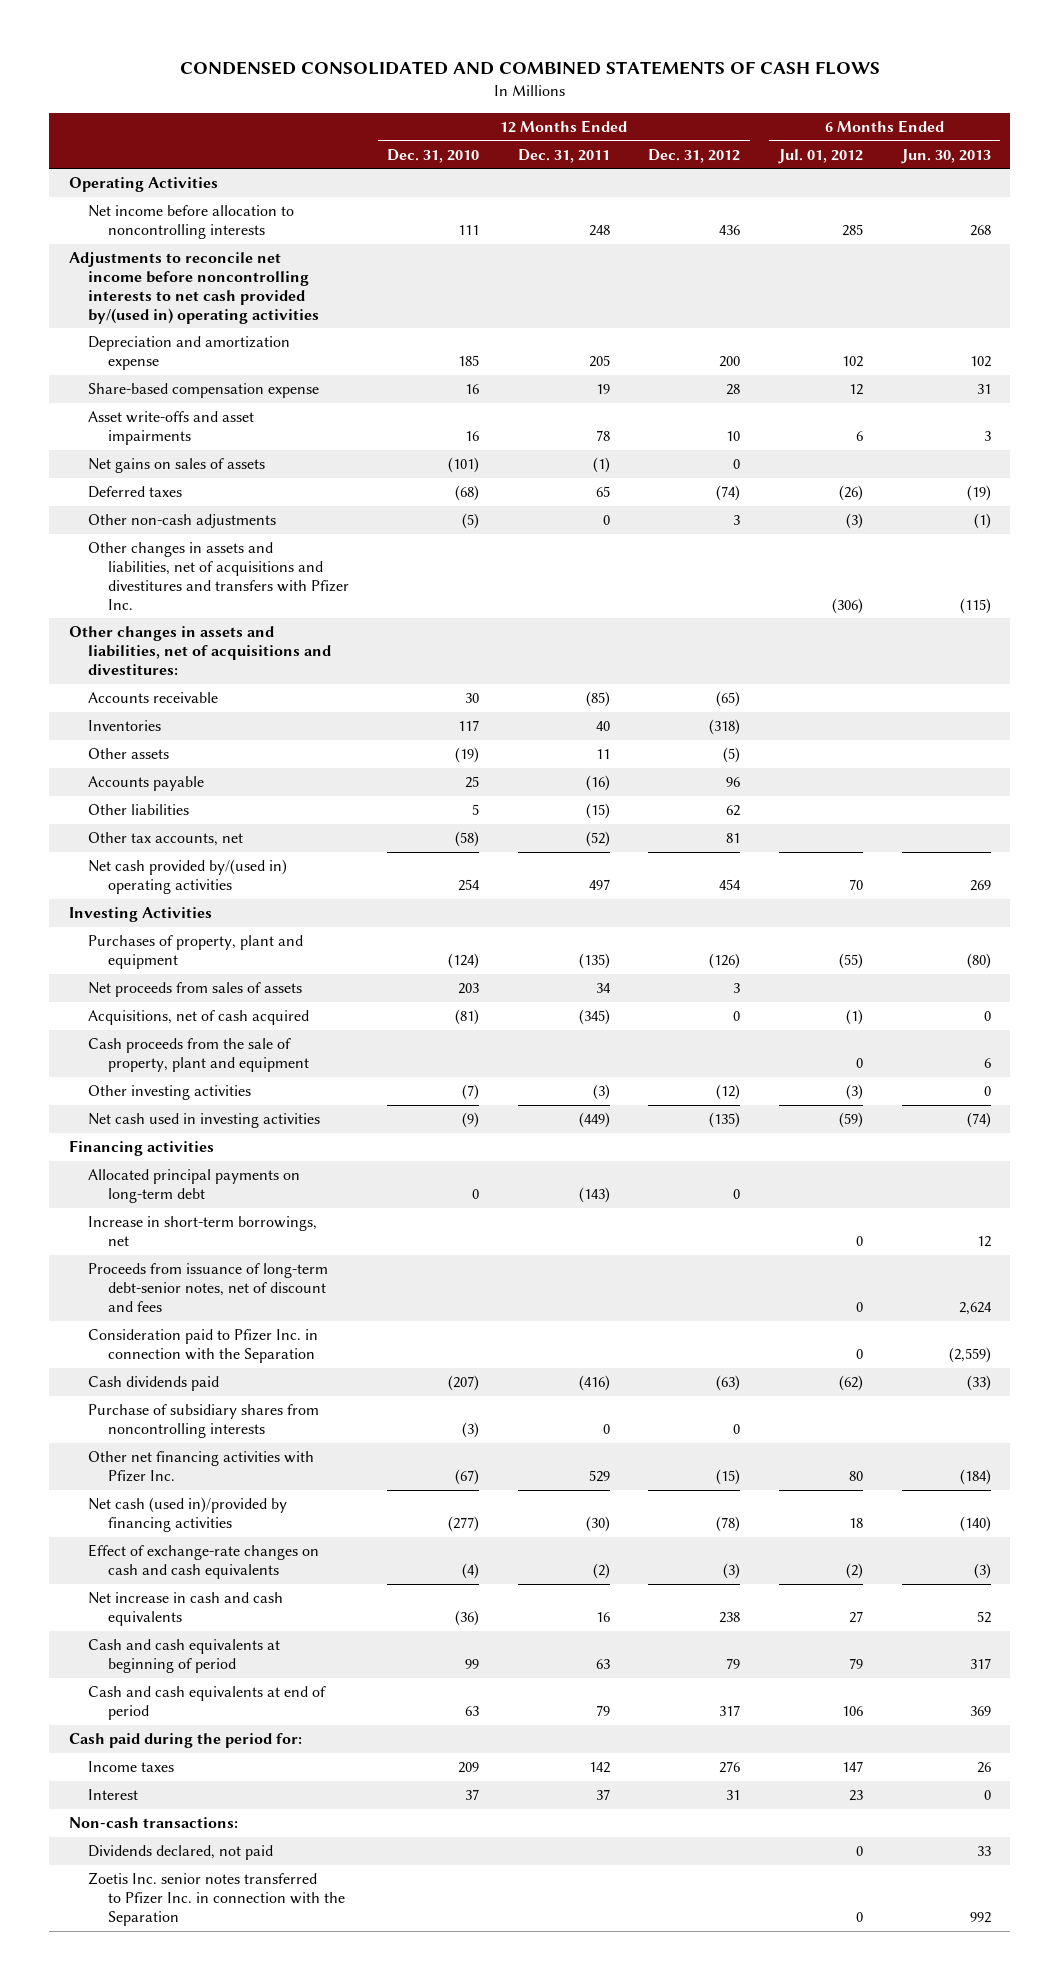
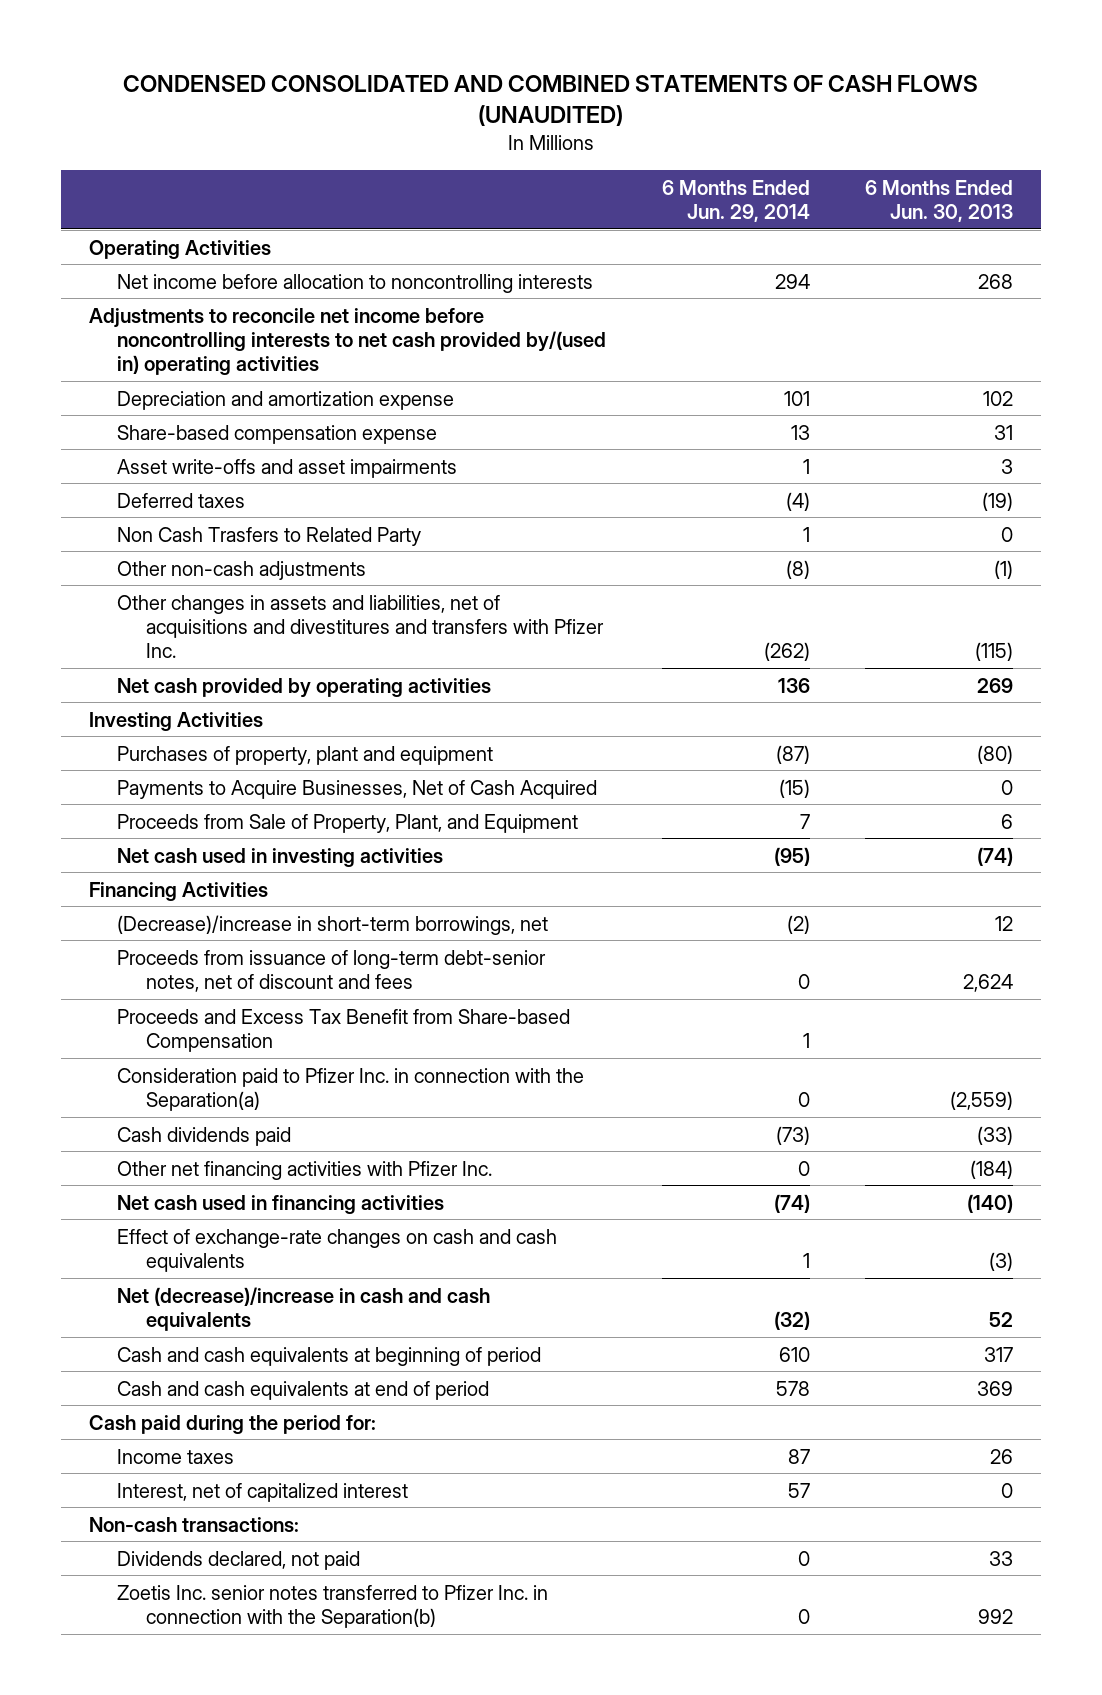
- CONDENSED CONSOLIDATED AND COMBINED STATEMENTS OF CASH FLOWS
+ CONDENSED CONSOLIDATED AND COMBINED STATEMENTS OF CASH FLOWS (UNAUDITED)
- | 12 Months Ended Dec. 31, 2010 | 12 Months Ended Dec. 31, 2011 | 12 Months Ended Dec. 31, 2012 | 6 Months Ended Jul. 01, 2012 | 6 Months Ended Jun. 30, 2013
+ | 6 Months Ended Jun. 29, 2014 | 6 Months Ended Jun. 30, 2013
- Net gains on sales of assets | (101) | (1) | 0 | |
+ Non Cash Trasfers to Related Party | 1 | 0
- Other changes in assets and liabilities, net of acquisitions and divestitures:
- Accounts receivable | 30 | (85) | (65) | |
- Inventories | 117 | 40 | (318) | |
- Other assets | (19) | 11 | (5) | |
- Accounts payable | 25 | (16) | 96 | |
- Other liabilities | 5 | (15) | 62 | |
- Other tax accounts, net | (58) | (52) | 81 | |
- Net cash provided by/(used in) operating activities | 254 | 497 | 454 | 70 | 269
+ Net cash provided by operating activities | 136 | 269
- Net proceeds from sales of assets | 203 | 34 | 3 | |
- Acquisitions, net of cash acquired | (81) | (345) | 0 | (1) | 0
- Cash proceeds from the sale of property, plant and equipment | | | | 0 | 6
- Other investing activities | (7) | (3) | (12) | (3) | 0
+ Payments to Acquire Businesses, Net of Cash Acquired | (15) | 0
+ Proceeds from Sale of Property, Plant, and Equipment | 7 | 6
- Financing activities
- Allocated principal payments on long-term debt | 0 | (143) | 0 | |
- Increase in short-term borrowings, net | | | | 0 | 12
+ Financing Activities
+ (Decrease)/increase in short-term borrowings, net | (2) | 12
- Consideration paid to Pfizer Inc. in connection with the Separation | | | | 0 | (2,559)
+ Proceeds and Excess Tax Benefit from Share-based Compensation | 1 |
+ Consideration paid to Pfizer Inc. in connection with the Separation(a) | 0 | (2,559)
- Purchase of subsidiary shares from noncontrolling interests | (3) | 0 | 0 | |
- Net cash (used in)/provided by financing activities | (277) | (30) | (78) | 18 | (140)
+ Net cash used in financing activities | (74) | (140)
- Net increase in cash and cash equivalents | (36) | 16 | 238 | 27 | 52
+ Net (decrease)/increase in cash and cash equivalents | (32) | 52
- Interest | 37 | 37 | 31 | 23 | 0
+ Interest, net of capitalized interest | 57 | 0
- Zoetis Inc. senior notes transferred to Pfizer Inc. in connection with the Separation | | | | 0 | 992
+ Zoetis Inc. senior notes transferred to Pfizer Inc. in connection with the Separation(b) | 0 | 992

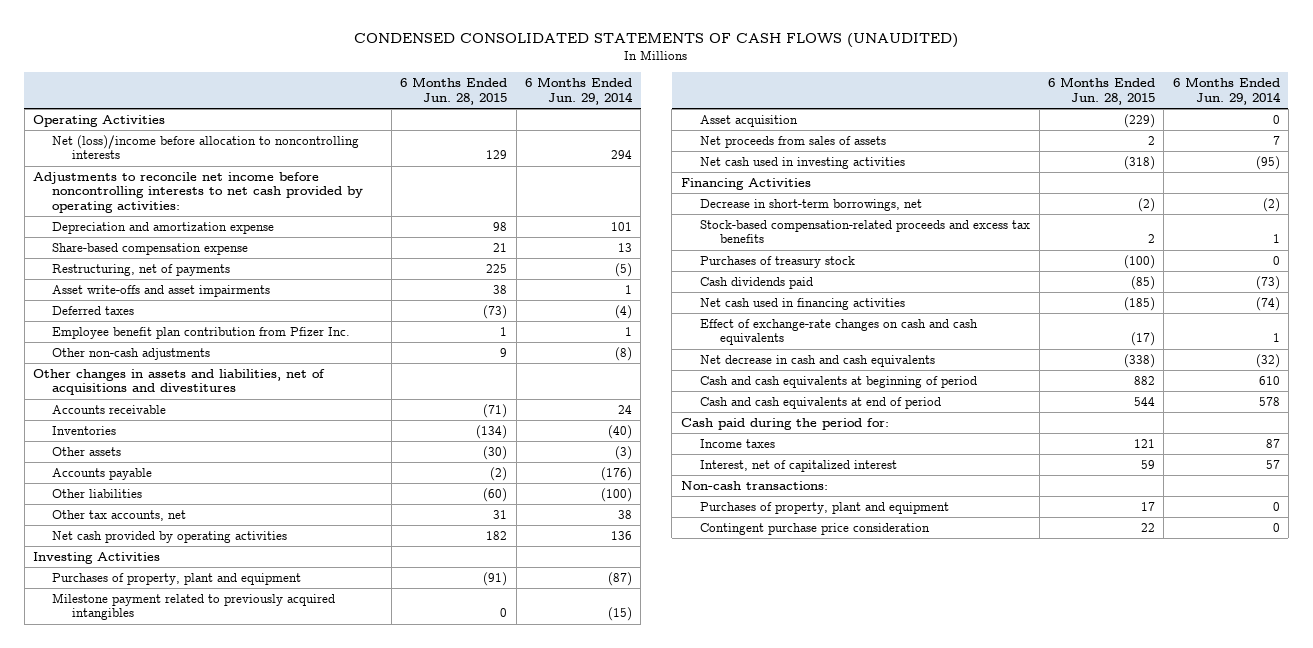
- CONDENSED CONSOLIDATED AND COMBINED STATEMENTS OF CASH FLOWS (UNAUDITED)
+ CONDENSED CONSOLIDATED STATEMENTS OF CASH FLOWS (UNAUDITED)
- | 6 Months Ended Jun. 29, 2014 | 6 Months Ended Jun. 30, 2013
+ | 6 Months Ended Jun. 28, 2015 | 6 Months Ended Jun. 29, 2014
- Net income before allocation to noncontrolling interests | 294 | 268
- Adjustments to reconcile net income before noncontrolling interests to net cash provided by/(used in) operating activities
+ Net (loss)/income before allocation to noncontrolling interests | 129 | 294
+ Adjustments to reconcile net income before noncontrolling interests to net cash provided by operating activities:
+ Restructuring, net of payments | 225 | (5)
- Non Cash Trasfers to Related Party | 1 | 0
+ Employee benefit plan contribution from Pfizer Inc. | 1 | 1
- Other changes in assets and liabilities, net of acquisitions and divestitures and transfers with Pfizer Inc. | (262) | (115)
+ Other changes in assets and liabilities, net of acquisitions and divestitures
+ Accounts receivable | (71) | 24
+ Inventories | (134) | (40)
+ Other assets | (30) | (3)
+ Accounts payable | (2) | (176)
+ Other liabilities | (60) | (100)
+ Other tax accounts, net | 31 | 38
- Payments to Acquire Businesses, Net of Cash Acquired | (15) | 0
- Proceeds from Sale of Property, Plant, and Equipment | 7 | 6
+ Milestone payment related to previously acquired intangibles | 0 | (15)
+ Asset acquisition | (229) | 0
+ Net proceeds from sales of assets | 2 | 7
- (Decrease)/increase in short-term borrowings, net | (2) | 12
- Proceeds from issuance of long-term debt-senior notes, net of discount and fees | 0 | 2,624
- Proceeds and Excess Tax Benefit from Share-based Compensation | 1 |
- Consideration paid to Pfizer Inc. in connection with the Separation(a) | 0 | (2,559)
+ Decrease in short-term borrowings, net | (2) | (2)
+ Stock-based compensation-related proceeds and excess tax benefits | 2 | 1
+ Purchases of treasury stock | (100) | 0
- Other net financing activities with Pfizer Inc. | 0 | (184)
- Net (decrease)/increase in cash and cash equivalents | (32) | 52
+ Net decrease in cash and cash equivalents | (338) | (32)
- Dividends declared, not paid | 0 | 33
- Zoetis Inc. senior notes transferred to Pfizer Inc. in connection with the Separation(b) | 0 | 992
+ Purchases of property, plant and equipment | 17 | 0
+ Contingent purchase price consideration | 22 | 0

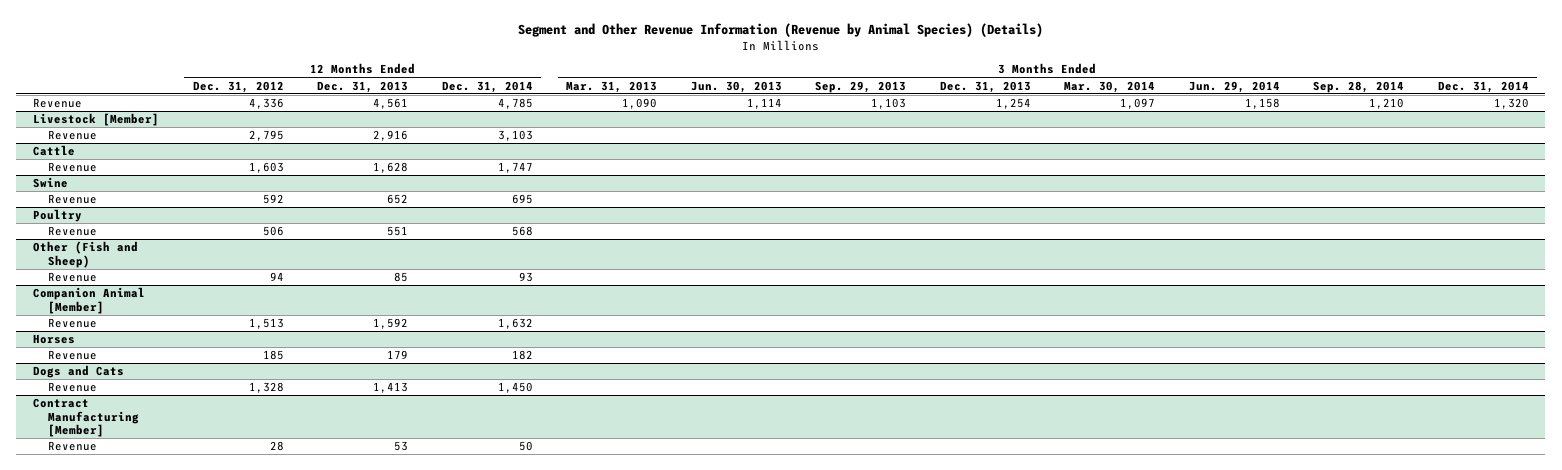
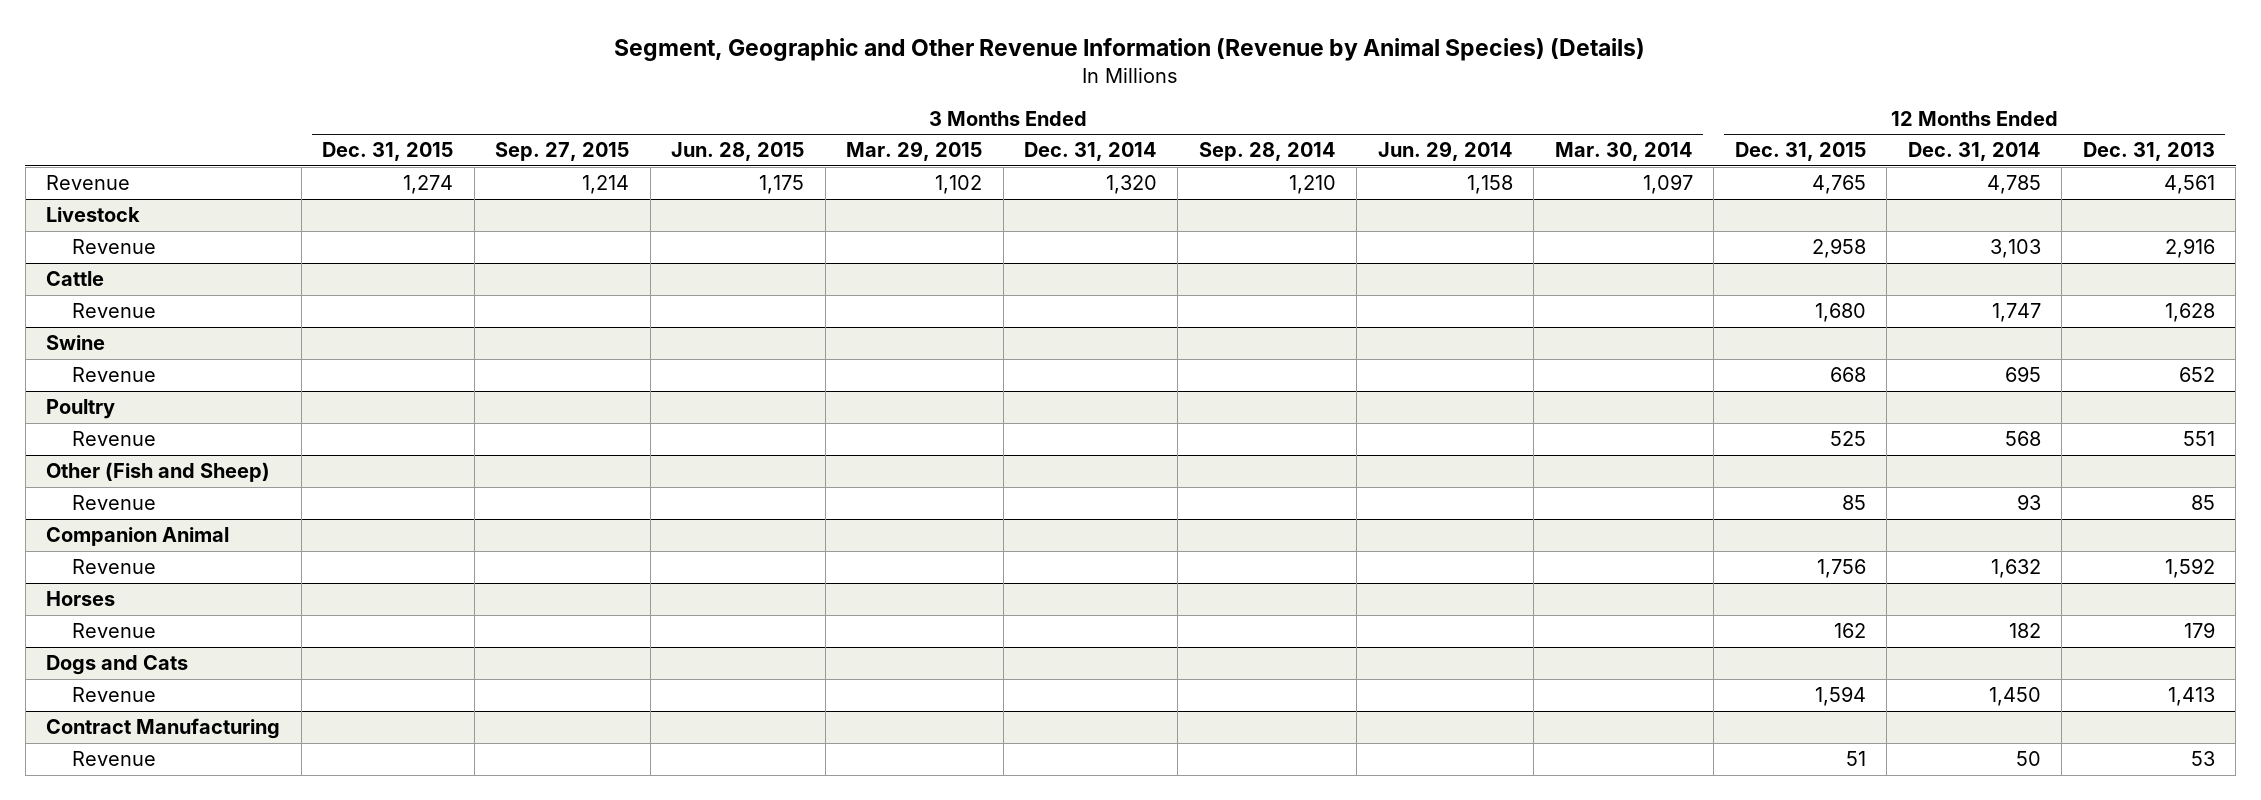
- Segment and Other Revenue Information (Revenue by Animal Species) (Details)
+ Segment, Geographic and Other Revenue Information (Revenue by Animal Species) (Details)
- | 12 Months Ended Dec. 31, 2012 | 12 Months Ended Dec. 31, 2013 | 12 Months Ended Dec. 31, 2014 | 3 Months Ended Mar. 31, 2013 | 3 Months Ended Jun. 30, 2013 | 3 Months Ended Sep. 29, 2013 | 3 Months Ended Dec. 31, 2013 | 3 Months Ended Mar. 30, 2014 | 3 Months Ended Jun. 29, 2014 | 3 Months Ended Sep. 28, 2014 | 3 Months Ended Dec. 31, 2014
+ | 3 Months Ended Dec. 31, 2015 | 3 Months Ended Sep. 27, 2015 | 3 Months Ended Jun. 28, 2015 | 3 Months Ended Mar. 29, 2015 | 3 Months Ended Dec. 31, 2014 | 3 Months Ended Sep. 28, 2014 | 3 Months Ended Jun. 29, 2014 | 3 Months Ended Mar. 30, 2014 | 12 Months Ended Dec. 31, 2015 | 12 Months Ended Dec. 31, 2014 | 12 Months Ended Dec. 31, 2013
- Livestock [Member]
+ Livestock
- Companion Animal [Member]
+ Companion Animal
- Contract Manufacturing [Member]
+ Contract Manufacturing

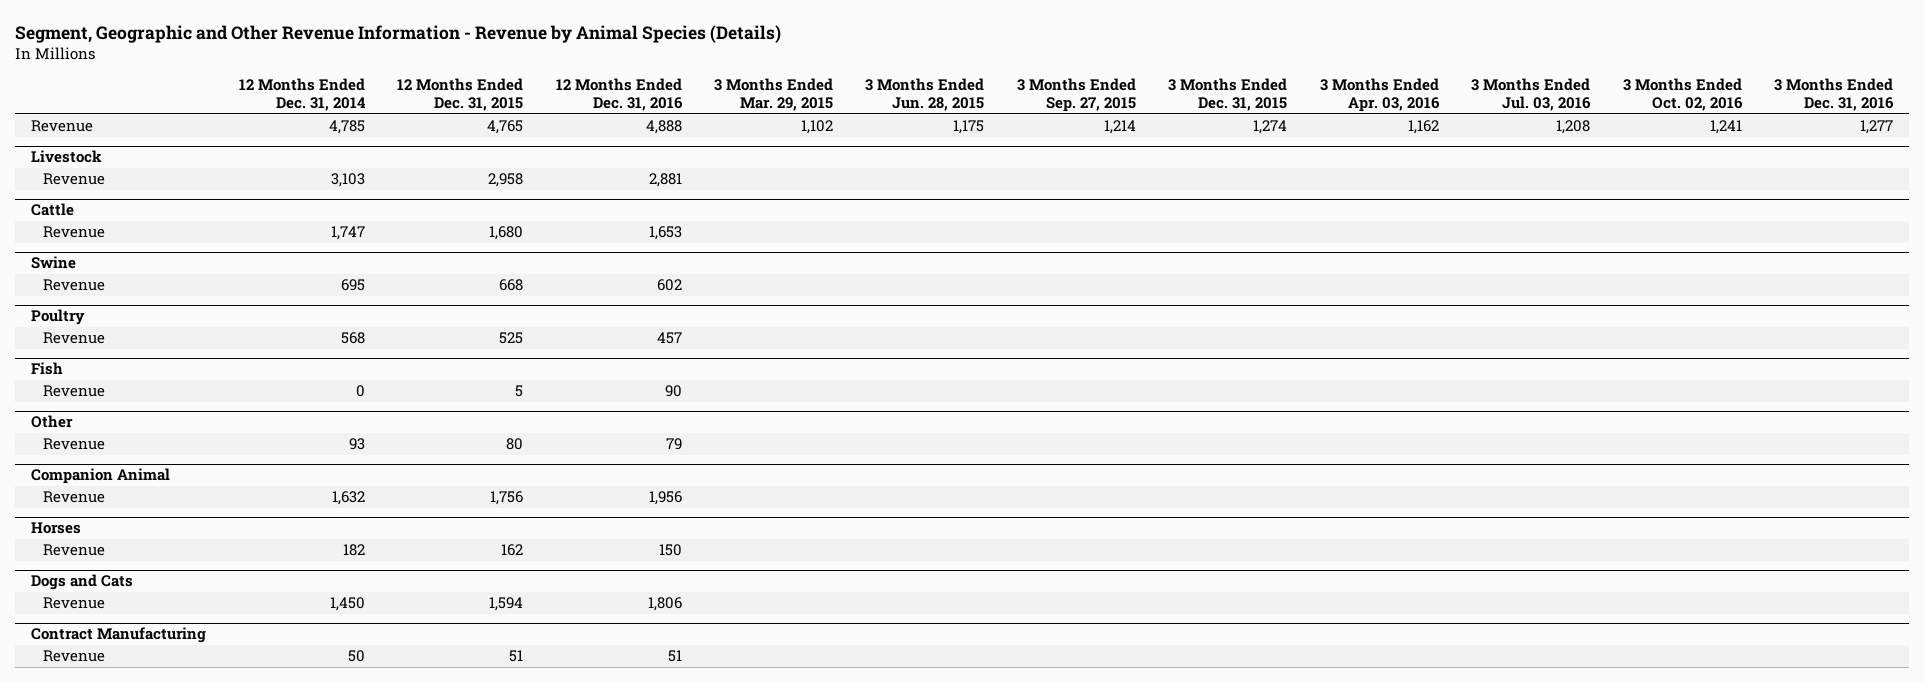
- Segment, Geographic and Other Revenue Information (Revenue by Animal Species) (Details)
+ Segment, Geographic and Other Revenue Information - Revenue by Animal Species (Details)
- | 3 Months Ended Dec. 31, 2015 | 3 Months Ended Sep. 27, 2015 | 3 Months Ended Jun. 28, 2015 | 3 Months Ended Mar. 29, 2015 | 3 Months Ended Dec. 31, 2014 | 3 Months Ended Sep. 28, 2014 | 3 Months Ended Jun. 29, 2014 | 3 Months Ended Mar. 30, 2014 | 12 Months Ended Dec. 31, 2015 | 12 Months Ended Dec. 31, 2014 | 12 Months Ended Dec. 31, 2013
+ | 12 Months Ended Dec. 31, 2014 | 12 Months Ended Dec. 31, 2015 | 12 Months Ended Dec. 31, 2016 | 3 Months Ended Mar. 29, 2015 | 3 Months Ended Jun. 28, 2015 | 3 Months Ended Sep. 27, 2015 | 3 Months Ended Dec. 31, 2015 | 3 Months Ended Apr. 03, 2016 | 3 Months Ended Jul. 03, 2016 | 3 Months Ended Oct. 02, 2016 | 3 Months Ended Dec. 31, 2016
- Other (Fish and Sheep)
- Revenue | | | | | | | | | 85 | 93 | 85
+ Fish
+ Revenue | 0 | 5 | 90 | | | | | | | |
+ Other
+ Revenue | 93 | 80 | 79 | | | | | | | |

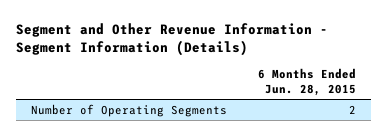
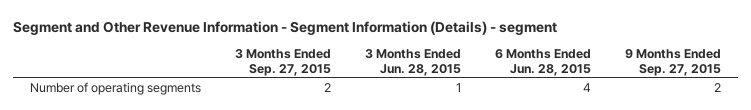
- Segment and Other Revenue Information - Segment Information (Details)
+ Segment and Other Revenue Information - Segment Information (Details) - segment
- | 6 Months Ended Jun. 28, 2015
+ | 3 Months Ended Sep. 27, 2015 | 3 Months Ended Jun. 28, 2015 | 6 Months Ended Jun. 28, 2015 | 9 Months Ended Sep. 27, 2015
- Number of Operating Segments | 2
+ Number of operating segments | 2 | 1 | 4 | 2

